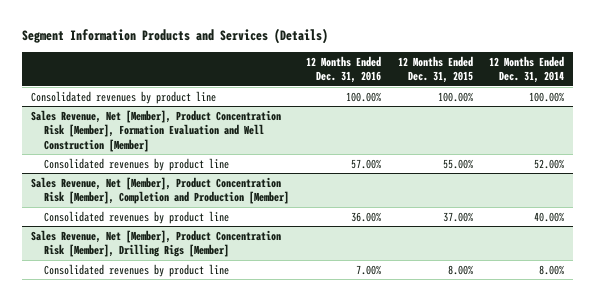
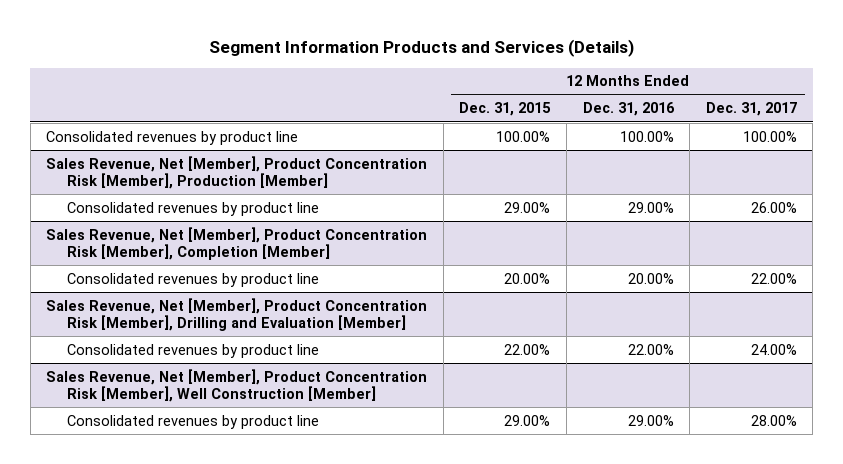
- | 12 Months Ended Dec. 31, 2016 | 12 Months Ended Dec. 31, 2015 | 12 Months Ended Dec. 31, 2014
+ | 12 Months Ended Dec. 31, 2015 | 12 Months Ended Dec. 31, 2016 | 12 Months Ended Dec. 31, 2017
- Sales Revenue, Net [Member], Product Concentration Risk [Member], Formation Evaluation and Well Construction [Member]
- Consolidated revenues by product line | 57.00% | 55.00% | 52.00%
- Sales Revenue, Net [Member], Product Concentration Risk [Member], Completion and Production [Member]
- Consolidated revenues by product line | 36.00% | 37.00% | 40.00%
- Sales Revenue, Net [Member], Product Concentration Risk [Member], Drilling Rigs [Member]
- Consolidated revenues by product line | 7.00% | 8.00% | 8.00%
+ Sales Revenue, Net [Member], Product Concentration Risk [Member], Production [Member]
+ Consolidated revenues by product line | 29.00% | 29.00% | 26.00%
+ Sales Revenue, Net [Member], Product Concentration Risk [Member], Completion [Member]
+ Consolidated revenues by product line | 20.00% | 20.00% | 22.00%
+ Sales Revenue, Net [Member], Product Concentration Risk [Member], Drilling and Evaluation [Member]
+ Consolidated revenues by product line | 22.00% | 22.00% | 24.00%
+ Sales Revenue, Net [Member], Product Concentration Risk [Member], Well Construction [Member]
+ Consolidated revenues by product line | 29.00% | 29.00% | 28.00%

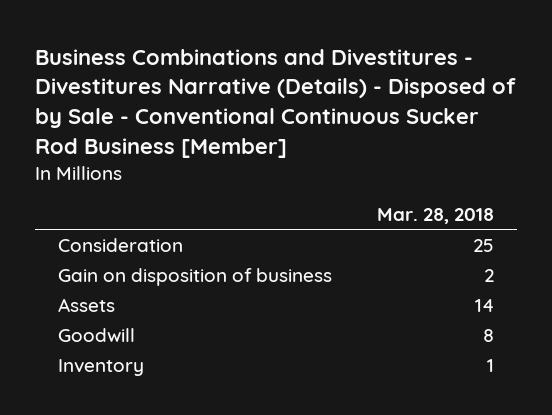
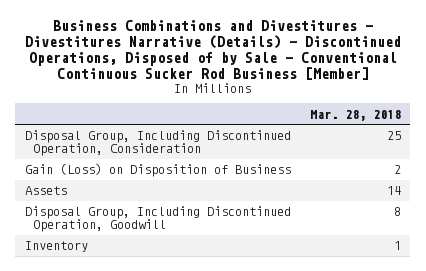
- Business Combinations and Divestitures - Divestitures Narrative (Details) - Disposed of by Sale - Conventional Continuous Sucker Rod Business [Member]
+ Business Combinations and Divestitures - Divestitures Narrative (Details) - Discontinued Operations, Disposed of by Sale - Conventional Continuous Sucker Rod Business [Member]
- Consideration | 25
- Gain on disposition of business | 2
+ Disposal Group, Including Discontinued Operation, Consideration | 25
+ Gain (Loss) on Disposition of Business | 2
- Goodwill | 8
+ Disposal Group, Including Discontinued Operation, Goodwill | 8

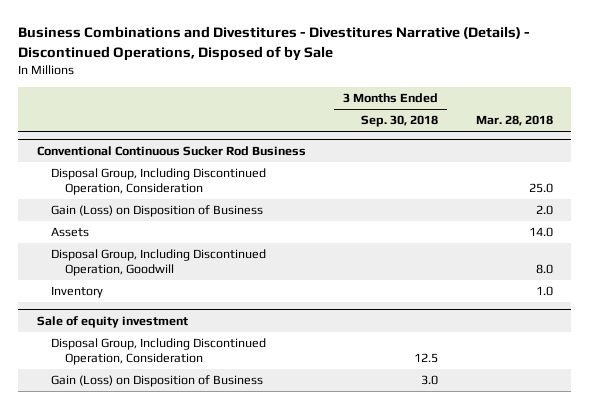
- Business Combinations and Divestitures - Divestitures Narrative (Details) - Discontinued Operations, Disposed of by Sale - Conventional Continuous Sucker Rod Business [Member]
+ Business Combinations and Divestitures - Divestitures Narrative (Details) - Discontinued Operations, Disposed of by Sale
- | Mar. 28, 2018
+ | 3 Months Ended Sep. 30, 2018 | Mar. 28, 2018
- Disposal Group, Including Discontinued Operation, Consideration | 25
- Gain (Loss) on Disposition of Business | 2
- Assets | 14
- Disposal Group, Including Discontinued Operation, Goodwill | 8
- Inventory | 1
+ Conventional Continuous Sucker Rod Business
+ Disposal Group, Including Discontinued Operation, Consideration | | 25.0
+ Gain (Loss) on Disposition of Business | | 2.0
+ Assets | | 14.0
+ Disposal Group, Including Discontinued Operation, Goodwill | | 8.0
+ Inventory | | 1.0
+ Sale of equity investment
+ Disposal Group, Including Discontinued Operation, Consideration | 12.5 |
+ Gain (Loss) on Disposition of Business | 3.0 |

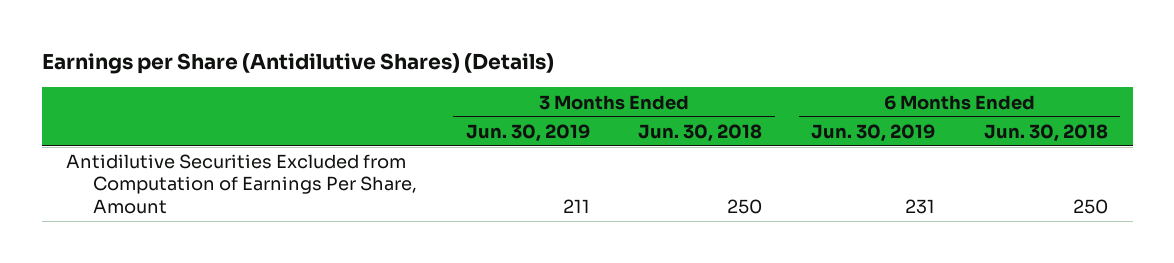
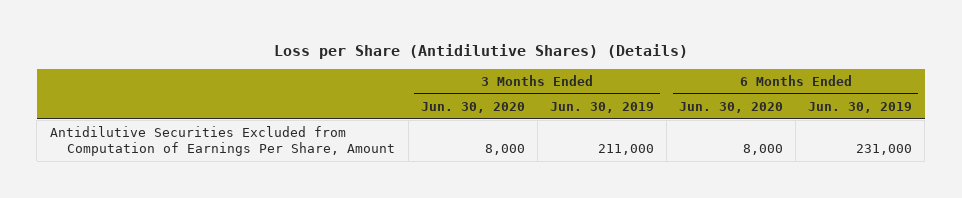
- Earnings per Share (Antidilutive Shares) (Details)
+ Loss per Share (Antidilutive Shares) (Details)
- | 3 Months Ended Jun. 30, 2019 | 3 Months Ended Jun. 30, 2018 | 6 Months Ended Jun. 30, 2019 | 6 Months Ended Jun. 30, 2018
+ | 3 Months Ended Jun. 30, 2020 | 3 Months Ended Jun. 30, 2019 | 6 Months Ended Jun. 30, 2020 | 6 Months Ended Jun. 30, 2019
- Antidilutive Securities Excluded from Computation of Earnings Per Share, Amount | 211 | 250 | 231 | 250
+ Antidilutive Securities Excluded from Computation of Earnings Per Share, Amount | 8,000 | 211,000 | 8,000 | 231,000

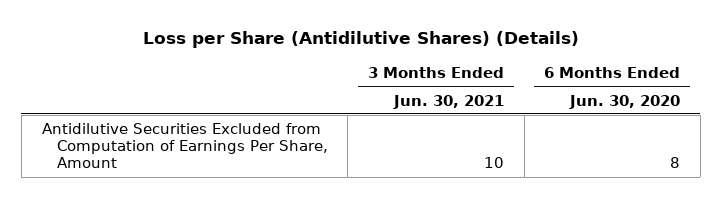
- | 3 Months Ended Jun. 30, 2020 | 3 Months Ended Jun. 30, 2019 | 6 Months Ended Jun. 30, 2020 | 6 Months Ended Jun. 30, 2019
+ | 3 Months Ended Jun. 30, 2021 | 6 Months Ended Jun. 30, 2020
- Antidilutive Securities Excluded from Computation of Earnings Per Share, Amount | 8,000 | 211,000 | 8,000 | 231,000
+ Antidilutive Securities Excluded from Computation of Earnings Per Share, Amount | 10 | 8

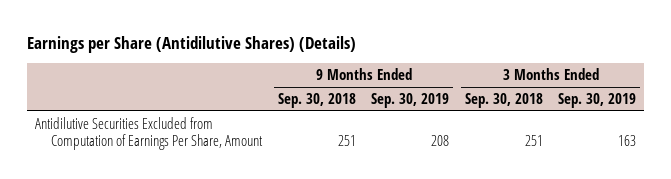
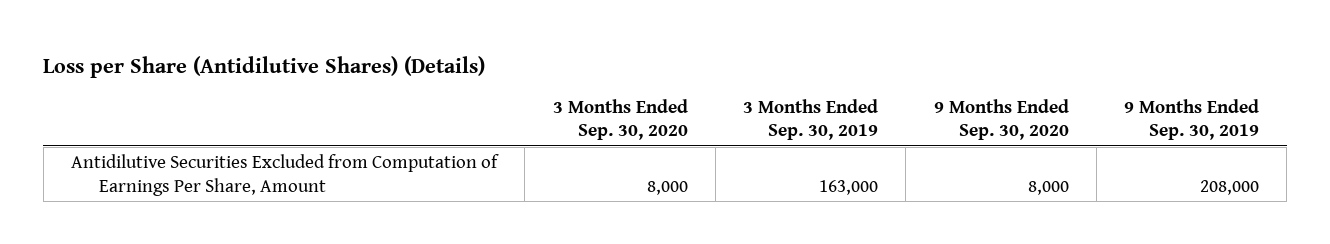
- Earnings per Share (Antidilutive Shares) (Details)
+ Loss per Share (Antidilutive Shares) (Details)
- | 9 Months Ended Sep. 30, 2018 | 9 Months Ended Sep. 30, 2019 | 3 Months Ended Sep. 30, 2018 | 3 Months Ended Sep. 30, 2019
+ | 3 Months Ended Sep. 30, 2020 | 3 Months Ended Sep. 30, 2019 | 9 Months Ended Sep. 30, 2020 | 9 Months Ended Sep. 30, 2019
- Antidilutive Securities Excluded from Computation of Earnings Per Share, Amount | 251 | 208 | 251 | 163
+ Antidilutive Securities Excluded from Computation of Earnings Per Share, Amount | 8,000 | 163,000 | 8,000 | 208,000

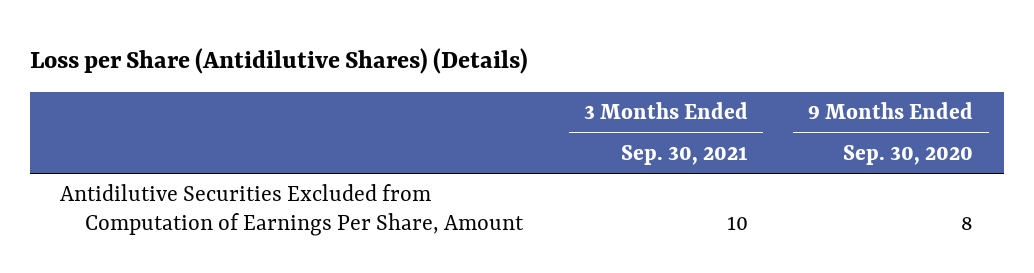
- | 3 Months Ended Sep. 30, 2020 | 3 Months Ended Sep. 30, 2019 | 9 Months Ended Sep. 30, 2020 | 9 Months Ended Sep. 30, 2019
+ | 3 Months Ended Sep. 30, 2021 | 9 Months Ended Sep. 30, 2020
- Antidilutive Securities Excluded from Computation of Earnings Per Share, Amount | 8,000 | 163,000 | 8,000 | 208,000
+ Antidilutive Securities Excluded from Computation of Earnings Per Share, Amount | 10 | 8

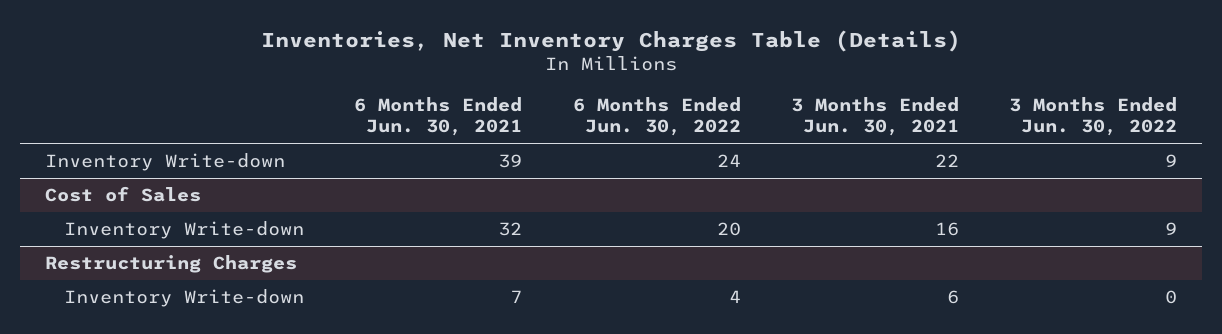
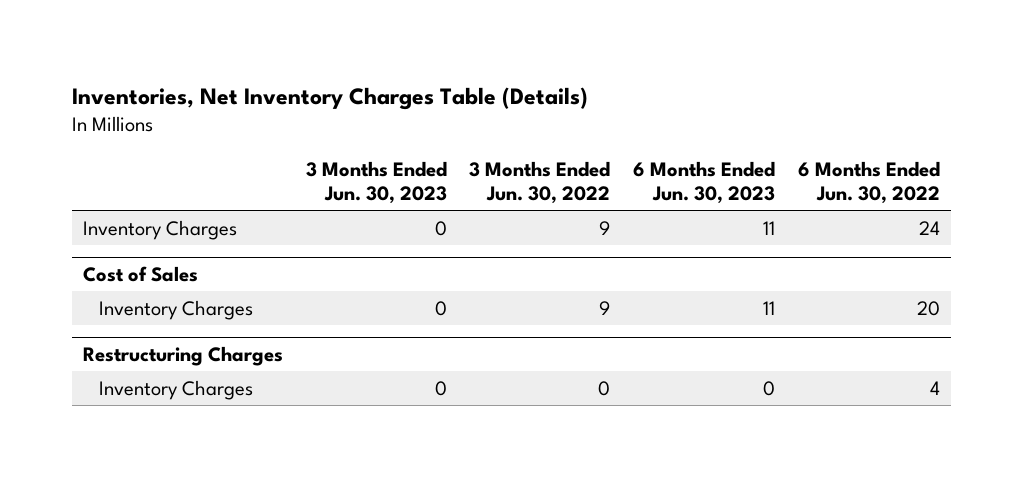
- | 6 Months Ended Jun. 30, 2021 | 6 Months Ended Jun. 30, 2022 | 3 Months Ended Jun. 30, 2021 | 3 Months Ended Jun. 30, 2022
+ | 3 Months Ended Jun. 30, 2023 | 3 Months Ended Jun. 30, 2022 | 6 Months Ended Jun. 30, 2023 | 6 Months Ended Jun. 30, 2022
- Inventory Write-down | 39 | 24 | 22 | 9
+ Inventory Charges | 0 | 9 | 11 | 24
@ Cost of Sales
- Inventory Write-down | 32 | 20 | 16 | 9
+ Inventory Charges | 0 | 9 | 11 | 20
@ Restructuring Charges
- Inventory Write-down | 7 | 4 | 6 | 0
+ Inventory Charges | 0 | 0 | 0 | 4

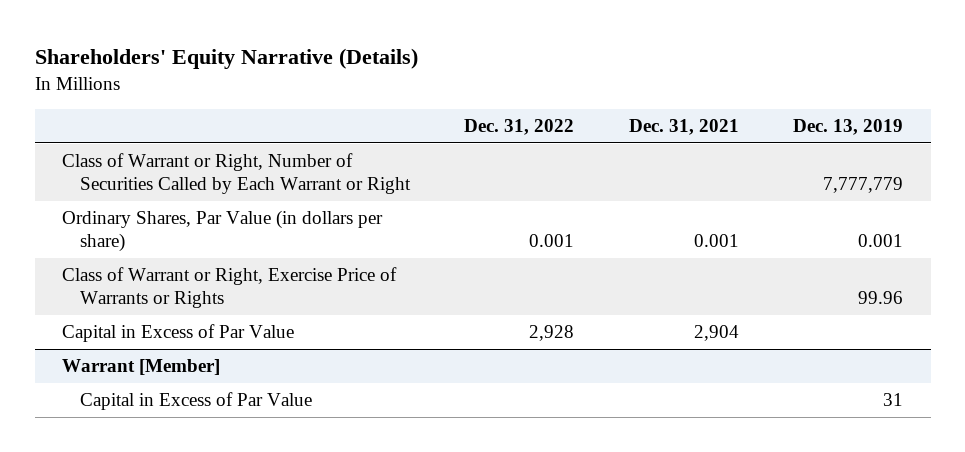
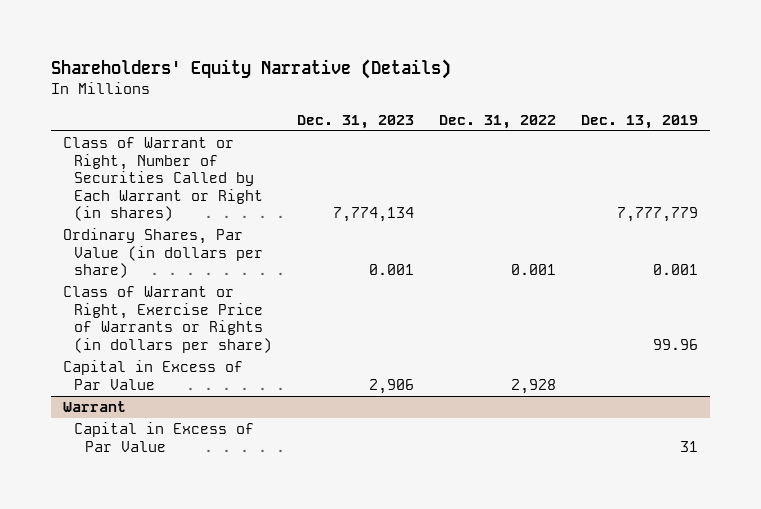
- | Dec. 31, 2022 | Dec. 31, 2021 | Dec. 13, 2019
+ | Dec. 31, 2023 | Dec. 31, 2022 | Dec. 13, 2019
- Class of Warrant or Right, Number of Securities Called by Each Warrant or Right | | | 7,777,779
+ Class of Warrant or Right, Number of Securities Called by Each Warrant or Right (in shares) | 7,774,134 | | 7,777,779
- Class of Warrant or Right, Exercise Price of Warrants or Rights | | | 99.96
+ Class of Warrant or Right, Exercise Price of Warrants or Rights (in dollars per share) | | | 99.96
- Warrant [Member]
+ Warrant

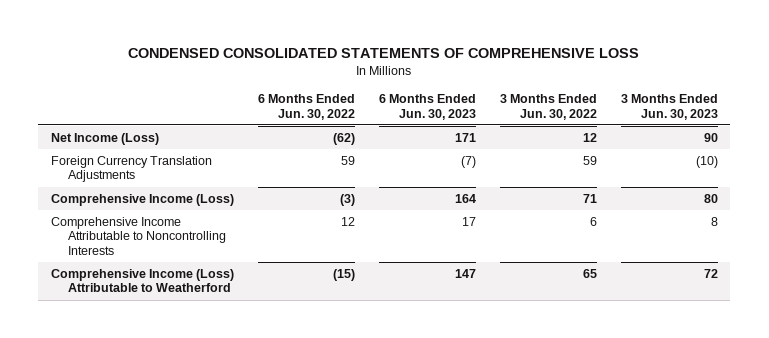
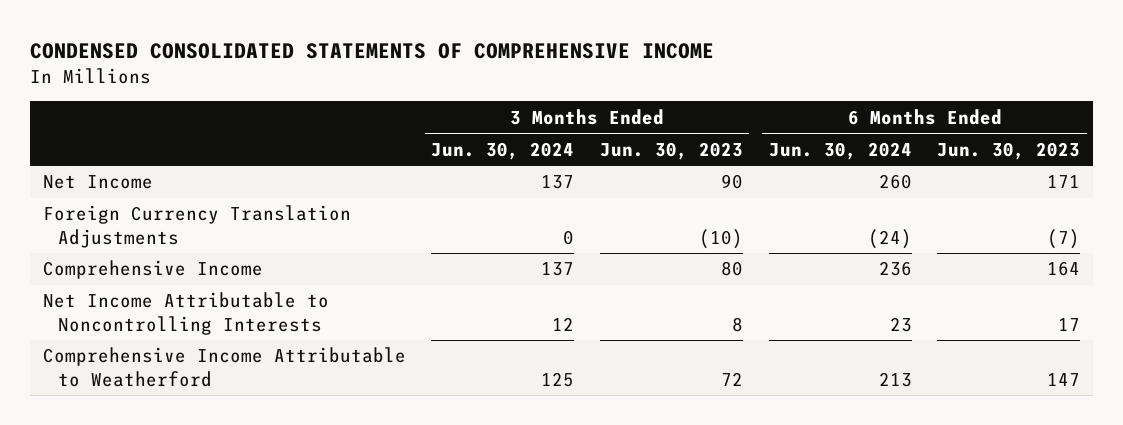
- CONDENSED CONSOLIDATED STATEMENTS OF COMPREHENSIVE LOSS
+ CONDENSED CONSOLIDATED STATEMENTS OF COMPREHENSIVE INCOME
- | 6 Months Ended Jun. 30, 2022 | 6 Months Ended Jun. 30, 2023 | 3 Months Ended Jun. 30, 2022 | 3 Months Ended Jun. 30, 2023
+ | 3 Months Ended Jun. 30, 2024 | 3 Months Ended Jun. 30, 2023 | 6 Months Ended Jun. 30, 2024 | 6 Months Ended Jun. 30, 2023
- Net Income (Loss) | (62) | 171 | 12 | 90
+ Net Income | 137 | 90 | 260 | 171
- Comprehensive Income (Loss) | (3) | 164 | 71 | 80
- Comprehensive Income Attributable to Noncontrolling Interests | 12 | 17 | 6 | 8
- Comprehensive Income (Loss) Attributable to Weatherford | (15) | 147 | 65 | 72
+ Comprehensive Income | 137 | 80 | 236 | 164
+ Net Income Attributable to Noncontrolling Interests | 12 | 8 | 23 | 17
+ Comprehensive Income Attributable to Weatherford | 125 | 72 | 213 | 147

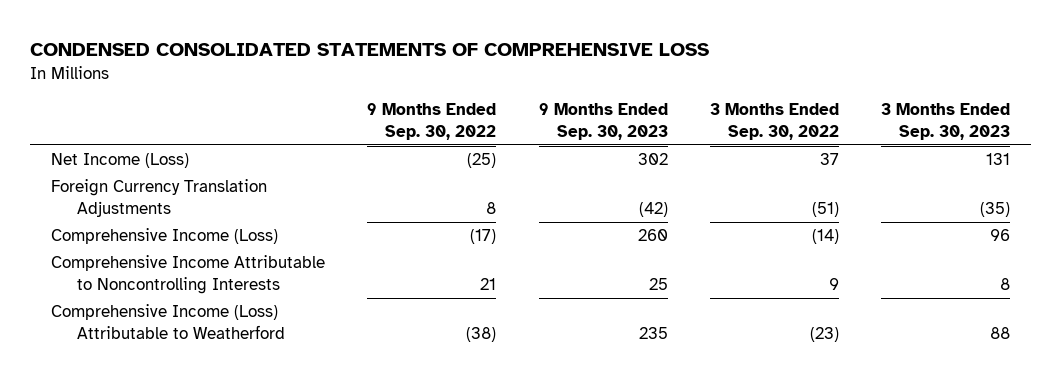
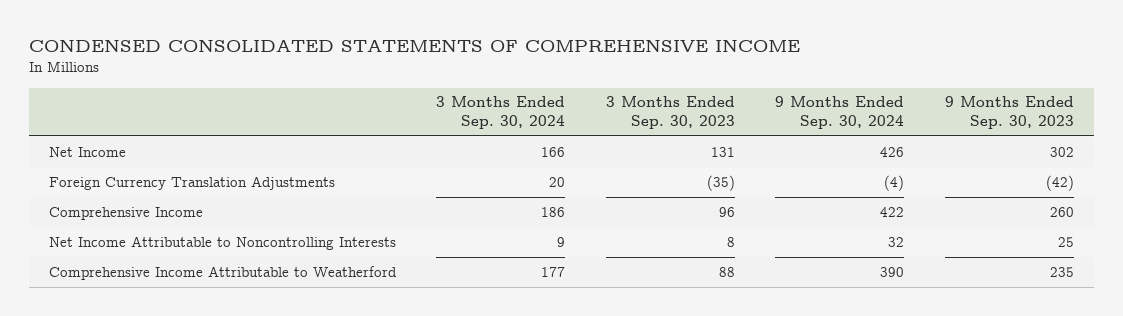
- CONDENSED CONSOLIDATED STATEMENTS OF COMPREHENSIVE LOSS
+ CONDENSED CONSOLIDATED STATEMENTS OF COMPREHENSIVE INCOME
- | 9 Months Ended Sep. 30, 2022 | 9 Months Ended Sep. 30, 2023 | 3 Months Ended Sep. 30, 2022 | 3 Months Ended Sep. 30, 2023
+ | 3 Months Ended Sep. 30, 2024 | 3 Months Ended Sep. 30, 2023 | 9 Months Ended Sep. 30, 2024 | 9 Months Ended Sep. 30, 2023
- Net Income (Loss) | (25) | 302 | 37 | 131
+ Net Income | 166 | 131 | 426 | 302
- Comprehensive Income (Loss) | (17) | 260 | (14) | 96
- Comprehensive Income Attributable to Noncontrolling Interests | 21 | 25 | 9 | 8
- Comprehensive Income (Loss) Attributable to Weatherford | (38) | 235 | (23) | 88
+ Comprehensive Income | 186 | 96 | 422 | 260
+ Net Income Attributable to Noncontrolling Interests | 9 | 8 | 32 | 25
+ Comprehensive Income Attributable to Weatherford | 177 | 88 | 390 | 235

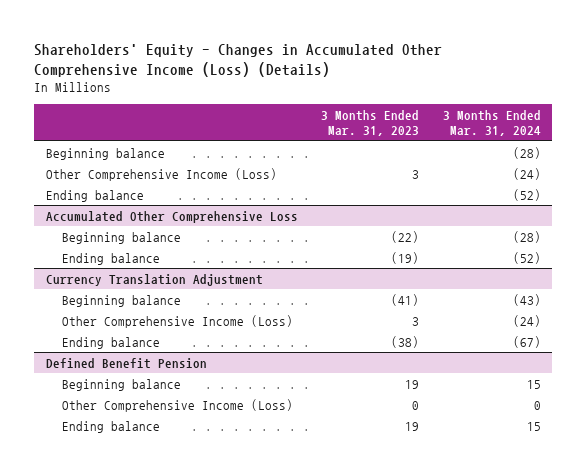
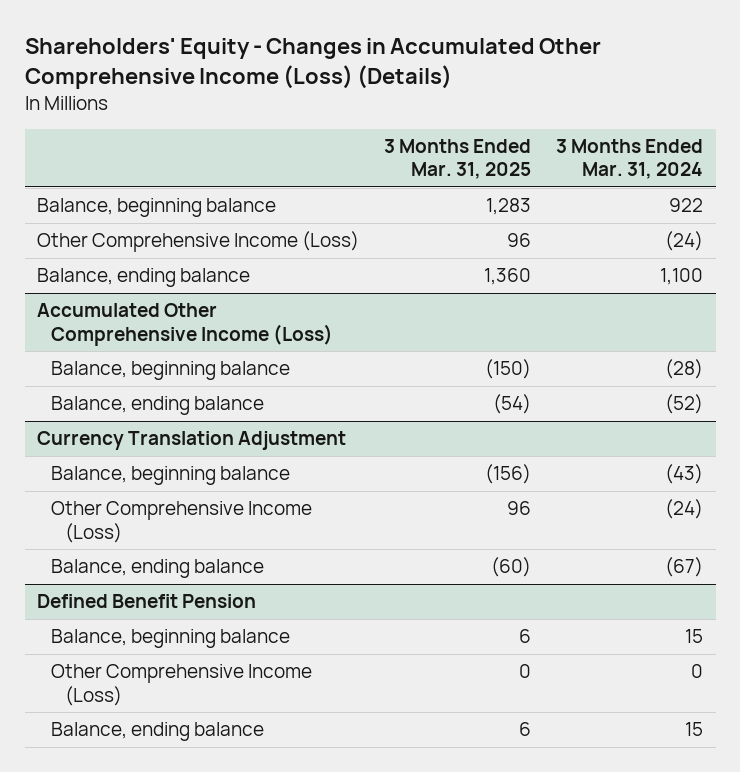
- | 3 Months Ended Mar. 31, 2023 | 3 Months Ended Mar. 31, 2024
+ | 3 Months Ended Mar. 31, 2025 | 3 Months Ended Mar. 31, 2024
- Beginning balance | | (28)
+ Balance, beginning balance | 1,283 | 922
- Ending balance | | (52)
- Accumulated Other Comprehensive Loss
- Beginning balance | (22) | (28)
- Ending balance | (19) | (52)
+ Balance, ending balance | 1,360 | 1,100
+ Accumulated Other Comprehensive Income (Loss)
+ Balance, beginning balance | (150) | (28)
+ Balance, ending balance | (54) | (52)
@ Currency Translation Adjustment
- Beginning balance | (41) | (43)
+ Balance, beginning balance | (156) | (43)
- Ending balance | (38) | (67)
+ Balance, ending balance | (60) | (67)
@ Defined Benefit Pension
- Beginning balance | 19 | 15
+ Balance, beginning balance | 6 | 15
- Ending balance | 19 | 15
+ Balance, ending balance | 6 | 15

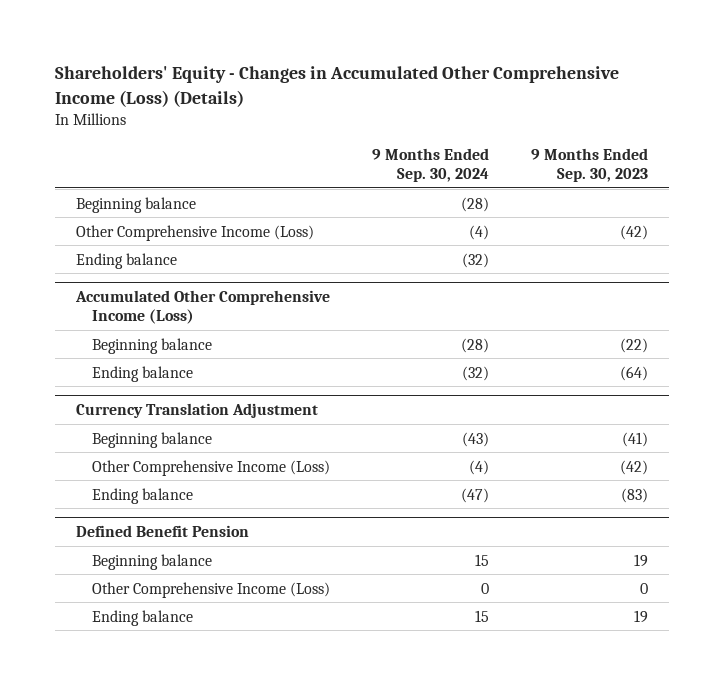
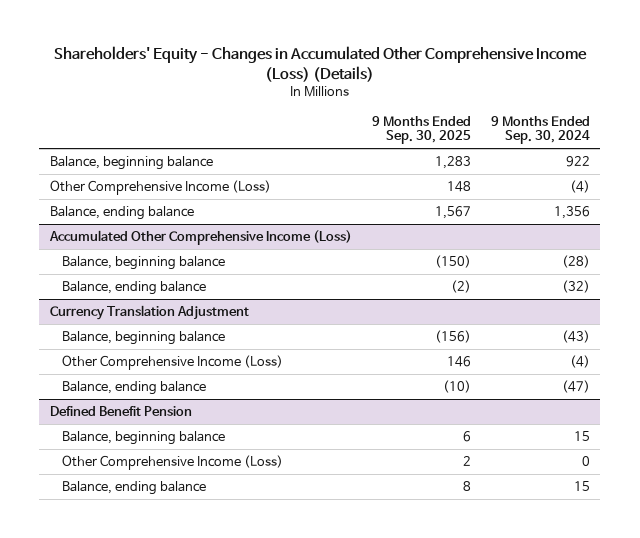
- | 9 Months Ended Sep. 30, 2024 | 9 Months Ended Sep. 30, 2023
+ | 9 Months Ended Sep. 30, 2025 | 9 Months Ended Sep. 30, 2024
- Beginning balance | (28) |
+ Balance, beginning balance | 1,283 | 922
- Ending balance | (32) |
+ Balance, ending balance | 1,567 | 1,356
@ Accumulated Other Comprehensive Income (Loss)
- Beginning balance | (28) | (22)
- Ending balance | (32) | (64)
+ Balance, beginning balance | (150) | (28)
+ Balance, ending balance | (2) | (32)
@ Currency Translation Adjustment
- Beginning balance | (43) | (41)
+ Balance, beginning balance | (156) | (43)
- Ending balance | (47) | (83)
+ Balance, ending balance | (10) | (47)
@ Defined Benefit Pension
- Beginning balance | 15 | 19
+ Balance, beginning balance | 6 | 15
- Ending balance | 15 | 19
+ Balance, ending balance | 8 | 15

